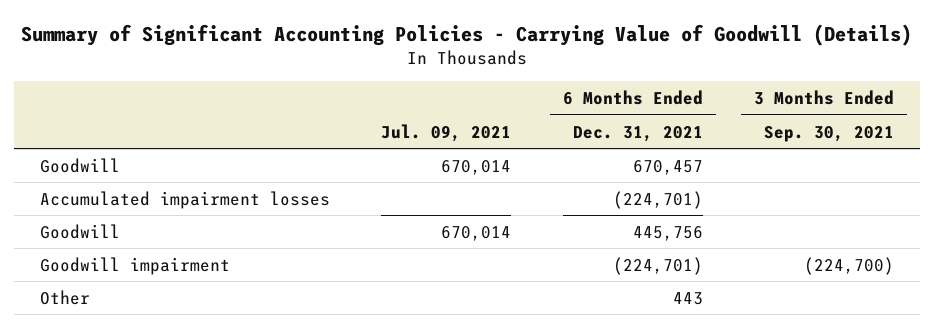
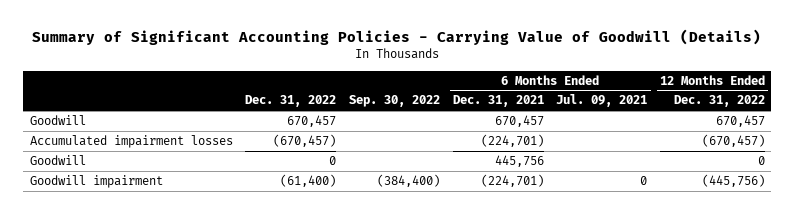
- | Jul. 09, 2021 | 6 Months Ended Dec. 31, 2021 | 3 Months Ended Sep. 30, 2021
+ | Dec. 31, 2022 | Sep. 30, 2022 | 6 Months Ended Dec. 31, 2021 | 6 Months Ended Jul. 09, 2021 | 12 Months Ended Dec. 31, 2022
- Other | | 443 |

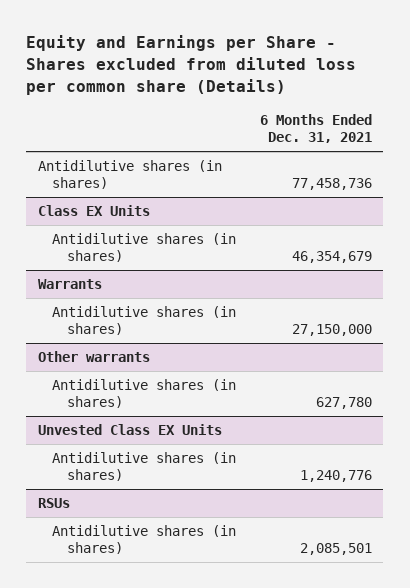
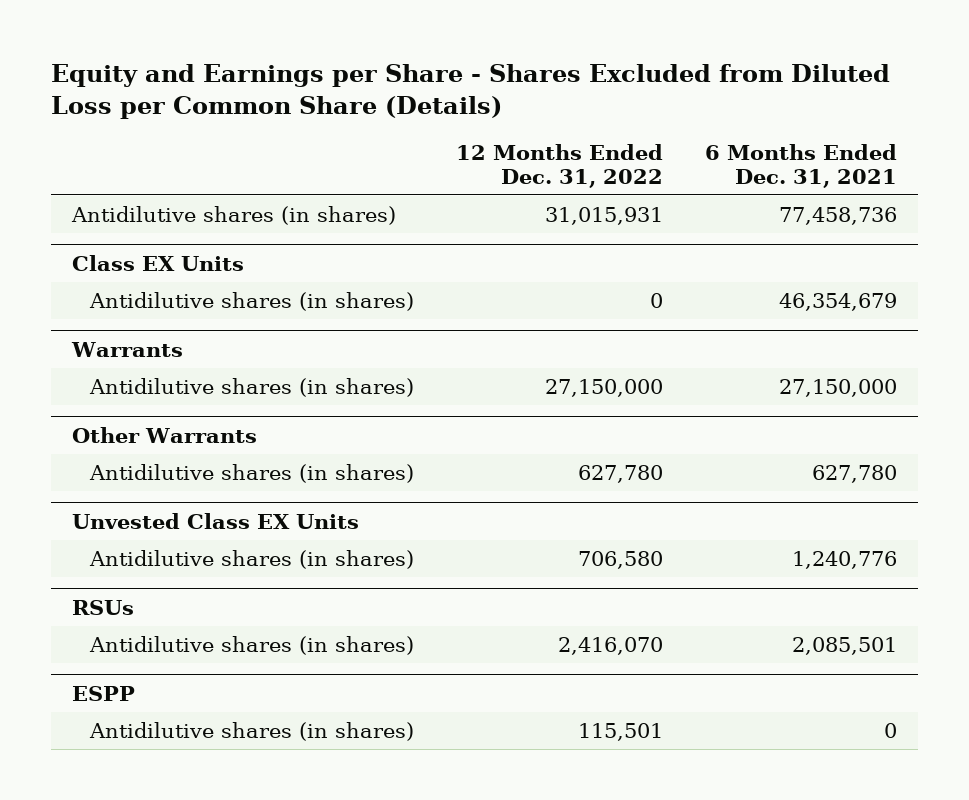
- Equity and Earnings per Share - Shares excluded from diluted loss per common share (Details)
+ Equity and Earnings per Share - Shares Excluded from Diluted Loss per Common Share (Details)
- | 6 Months Ended Dec. 31, 2021
+ | 12 Months Ended Dec. 31, 2022 | 6 Months Ended Dec. 31, 2021
- Other warrants
+ Other Warrants
+ ESPP
+ Antidilutive shares (in shares) | 115,501 | 0

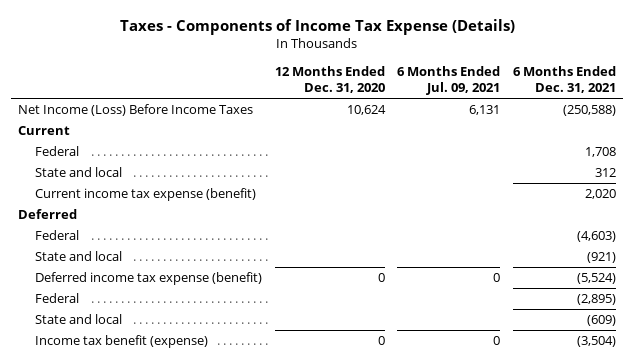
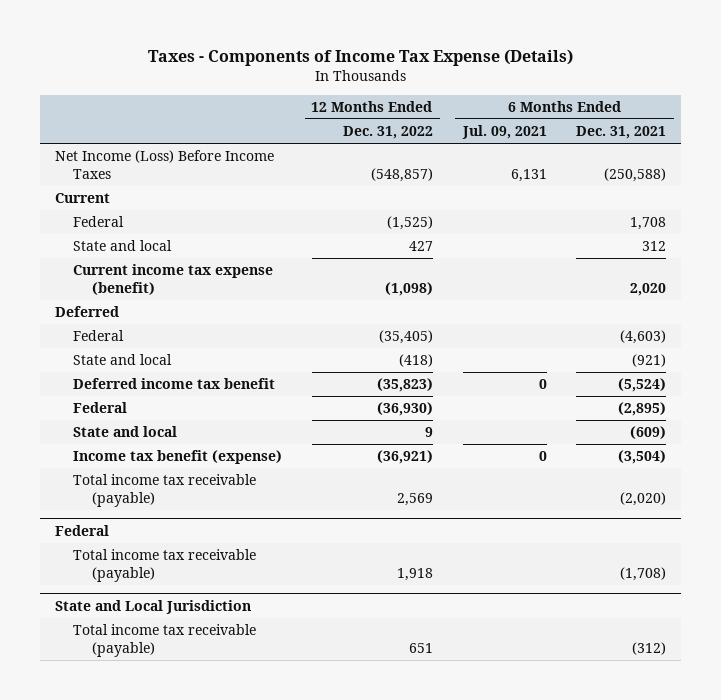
- | 12 Months Ended Dec. 31, 2020 | 6 Months Ended Jul. 09, 2021 | 6 Months Ended Dec. 31, 2021
+ | 12 Months Ended Dec. 31, 2022 | 6 Months Ended Jul. 09, 2021 | 6 Months Ended Dec. 31, 2021
- Deferred income tax expense (benefit) | 0 | 0 | (5,524)
+ Deferred income tax benefit | (35,823) | 0 | (5,524)
+ Total income tax receivable (payable) | 2,569 | | (2,020)
+ Federal
+ Total income tax receivable (payable) | 1,918 | | (1,708)
+ State and Local Jurisdiction
+ Total income tax receivable (payable) | 651 | | (312)

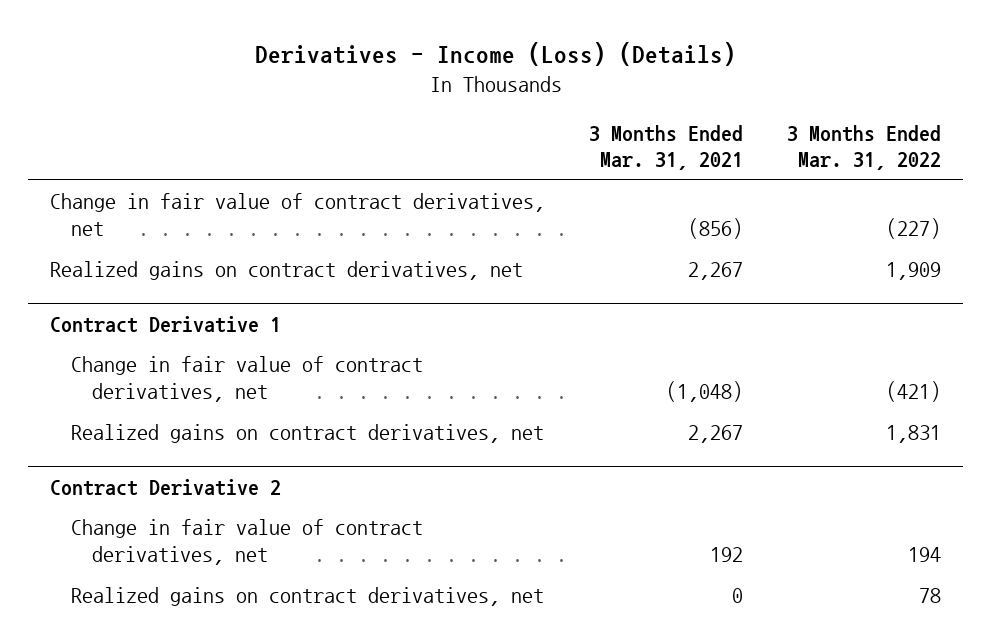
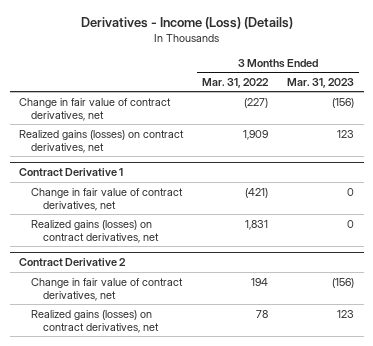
- | 3 Months Ended Mar. 31, 2021 | 3 Months Ended Mar. 31, 2022
+ | 3 Months Ended Mar. 31, 2022 | 3 Months Ended Mar. 31, 2023
- Realized gains on contract derivatives, net | 2,267 | 1,909
+ Realized gains (losses) on contract derivatives, net | 1,909 | 123
@ Contract Derivative 1
- Realized gains on contract derivatives, net | 2,267 | 1,831
+ Realized gains (losses) on contract derivatives, net | 1,831 | 0
@ Contract Derivative 2
- Realized gains on contract derivatives, net | 0 | 78
+ Realized gains (losses) on contract derivatives, net | 78 | 123

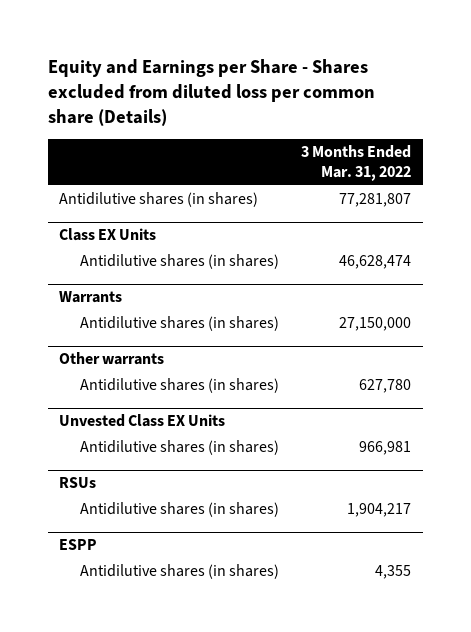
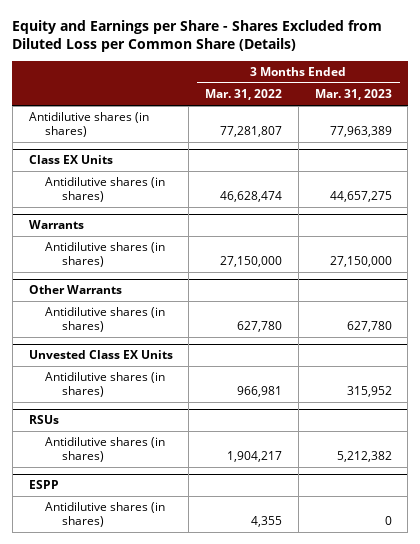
- Equity and Earnings per Share - Shares excluded from diluted loss per common share (Details)
+ Equity and Earnings per Share - Shares Excluded from Diluted Loss per Common Share (Details)
- | 3 Months Ended Mar. 31, 2022
+ | 3 Months Ended Mar. 31, 2022 | 3 Months Ended Mar. 31, 2023
- Other warrants
+ Other Warrants

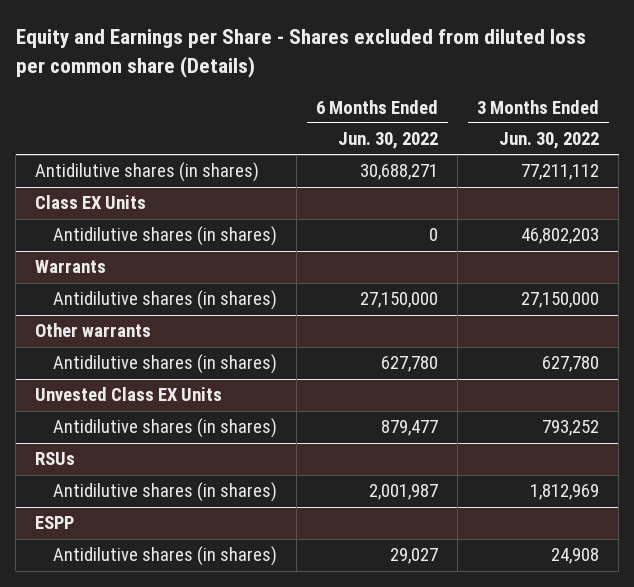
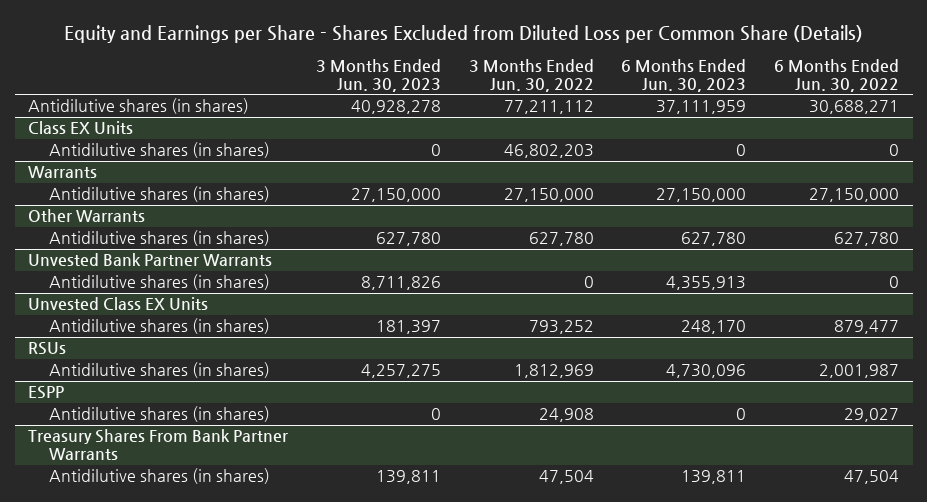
- Equity and Earnings per Share - Shares excluded from diluted loss per common share (Details)
+ Equity and Earnings per Share - Shares Excluded from Diluted Loss per Common Share (Details)
- | 6 Months Ended Jun. 30, 2022 | 3 Months Ended Jun. 30, 2022
+ | 3 Months Ended Jun. 30, 2023 | 3 Months Ended Jun. 30, 2022 | 6 Months Ended Jun. 30, 2023 | 6 Months Ended Jun. 30, 2022
- Other warrants
+ Other Warrants
+ Unvested Bank Partner Warrants
+ Antidilutive shares (in shares) | 8,711,826 | 0 | 4,355,913 | 0
+ Treasury Shares From Bank Partner Warrants
+ Antidilutive shares (in shares) | 139,811 | 47,504 | 139,811 | 47,504

